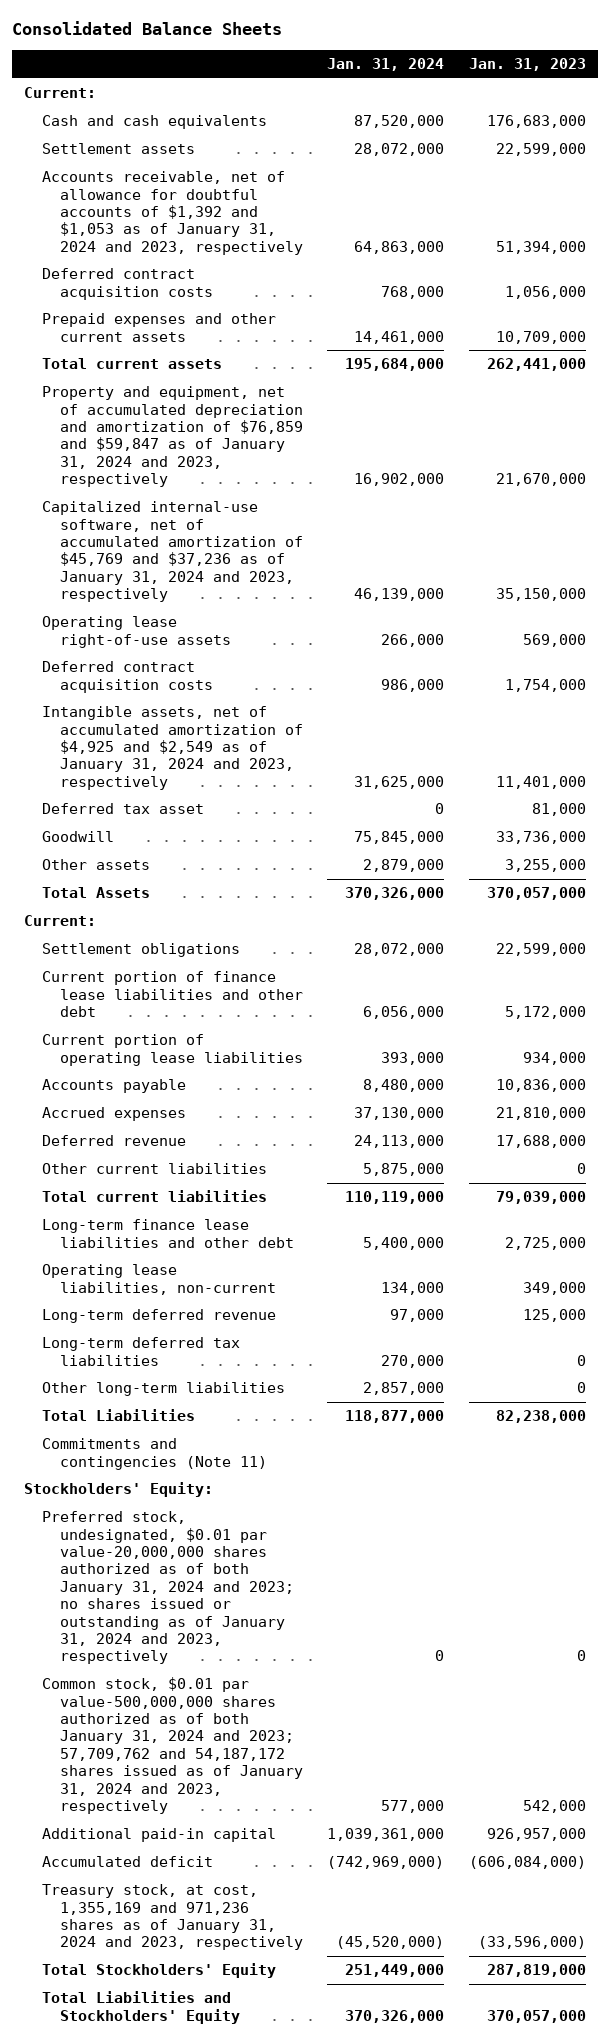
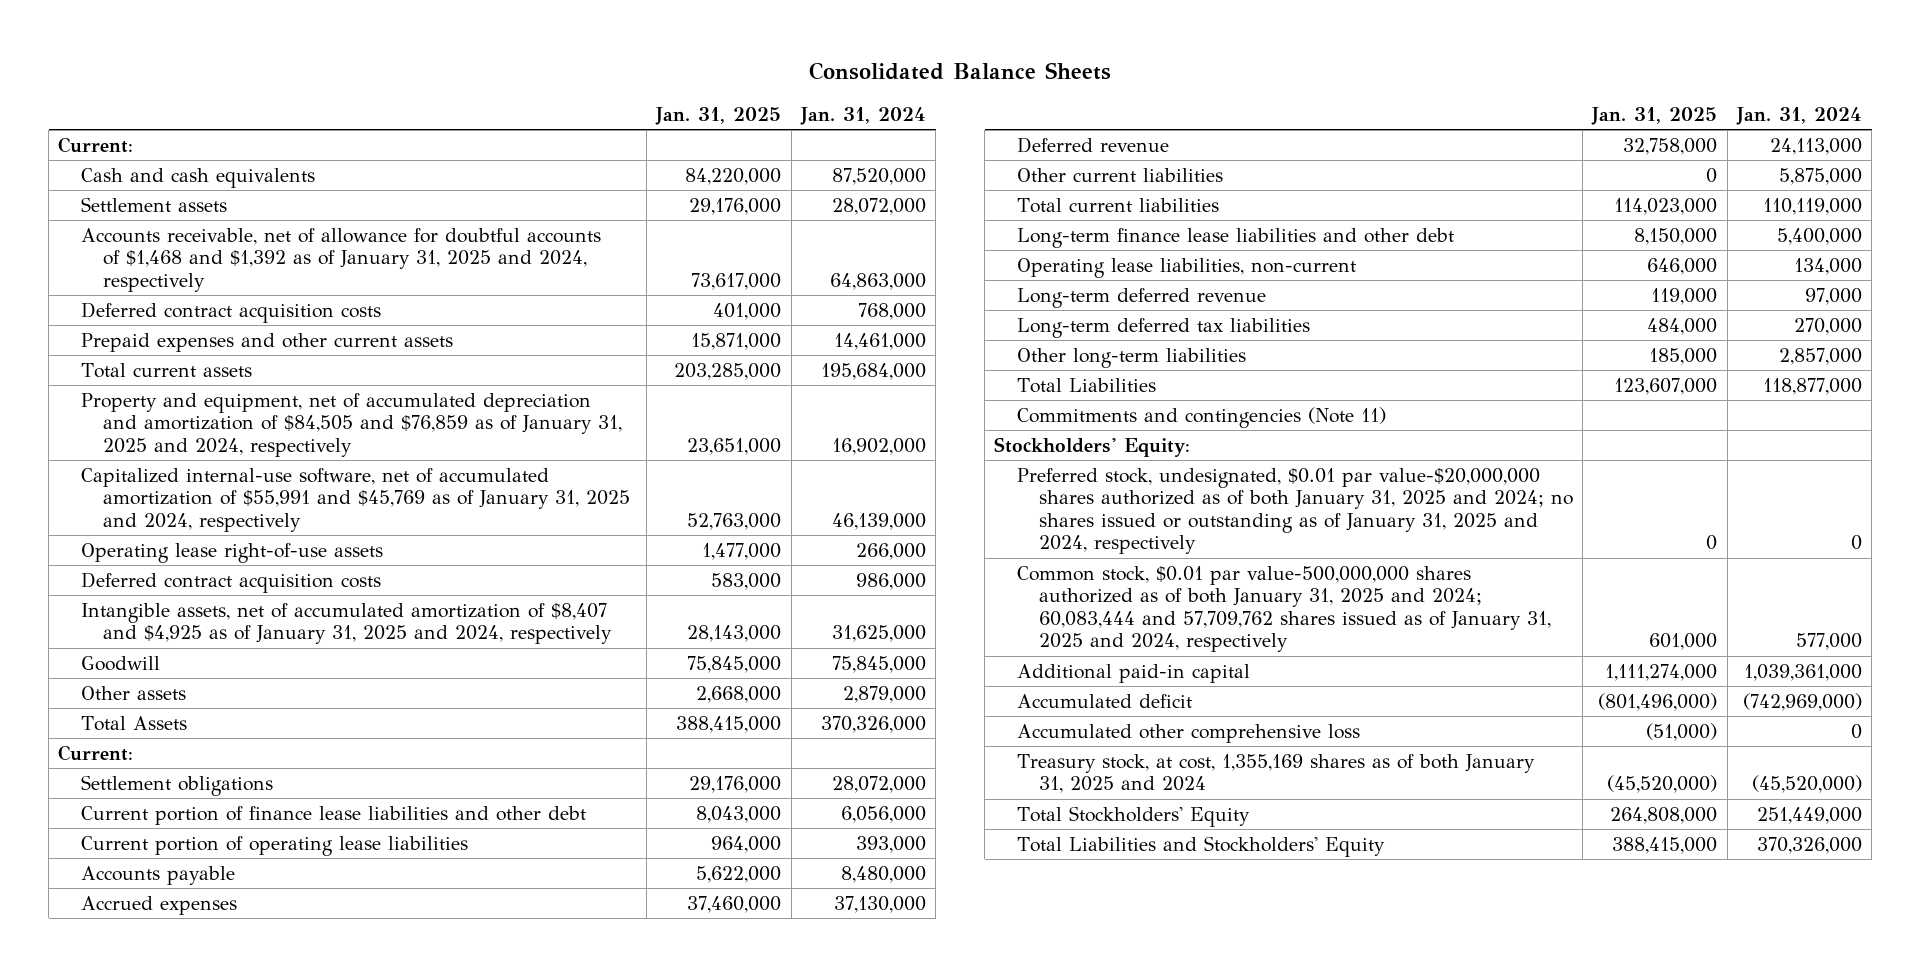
- | Jan. 31, 2024 | Jan. 31, 2023
+ | Jan. 31, 2025 | Jan. 31, 2024
- Accounts receivable, net of allowance for doubtful accounts of $1,392 and $1,053 as of January 31, 2024 and 2023, respectively | 64,863,000 | 51,394,000
+ Accounts receivable, net of allowance for doubtful accounts of $1,468 and $1,392 as of January 31, 2025 and 2024, respectively | 73,617,000 | 64,863,000
- Property and equipment, net of accumulated depreciation and amortization of $76,859 and $59,847 as of January 31, 2024 and 2023, respectively | 16,902,000 | 21,670,000
- Capitalized internal-use software, net of accumulated amortization of $45,769 and $37,236 as of January 31, 2024 and 2023, respectively | 46,139,000 | 35,150,000
+ Property and equipment, net of accumulated depreciation and amortization of $84,505 and $76,859 as of January 31, 2025 and 2024, respectively | 23,651,000 | 16,902,000
+ Capitalized internal-use software, net of accumulated amortization of $55,991 and $45,769 as of January 31, 2025 and 2024, respectively | 52,763,000 | 46,139,000
- Intangible assets, net of accumulated amortization of $4,925 and $2,549 as of January 31, 2024 and 2023, respectively | 31,625,000 | 11,401,000
- Deferred tax asset | 0 | 81,000
+ Intangible assets, net of accumulated amortization of $8,407 and $4,925 as of January 31, 2025 and 2024, respectively | 28,143,000 | 31,625,000
- Preferred stock, undesignated, $0.01 par value-20,000,000 shares authorized as of both January 31, 2024 and 2023; no shares issued or outstanding as of January 31, 2024 and 2023, respectively | 0 | 0
- Common stock, $0.01 par value-500,000,000 shares authorized as of both January 31, 2024 and 2023; 57,709,762 and 54,187,172 shares issued as of January 31, 2024 and 2023, respectively | 577,000 | 542,000
+ Preferred stock, undesignated, $0.01 par value-$20,000,000 shares authorized as of both January 31, 2025 and 2024; no shares issued or outstanding as of January 31, 2025 and 2024, respectively | 0 | 0
+ Common stock, $0.01 par value-500,000,000 shares authorized as of both January 31, 2025 and 2024; 60,083,444 and 57,709,762 shares issued as of January 31, 2025 and 2024, respectively | 601,000 | 577,000
- Treasury stock, at cost, 1,355,169 and 971,236 shares as of January 31, 2024 and 2023, respectively | (45,520,000) | (33,596,000)
+ Accumulated other comprehensive loss | (51,000) | 0
+ Treasury stock, at cost, 1,355,169 shares as of both January 31, 2025 and 2024 | (45,520,000) | (45,520,000)

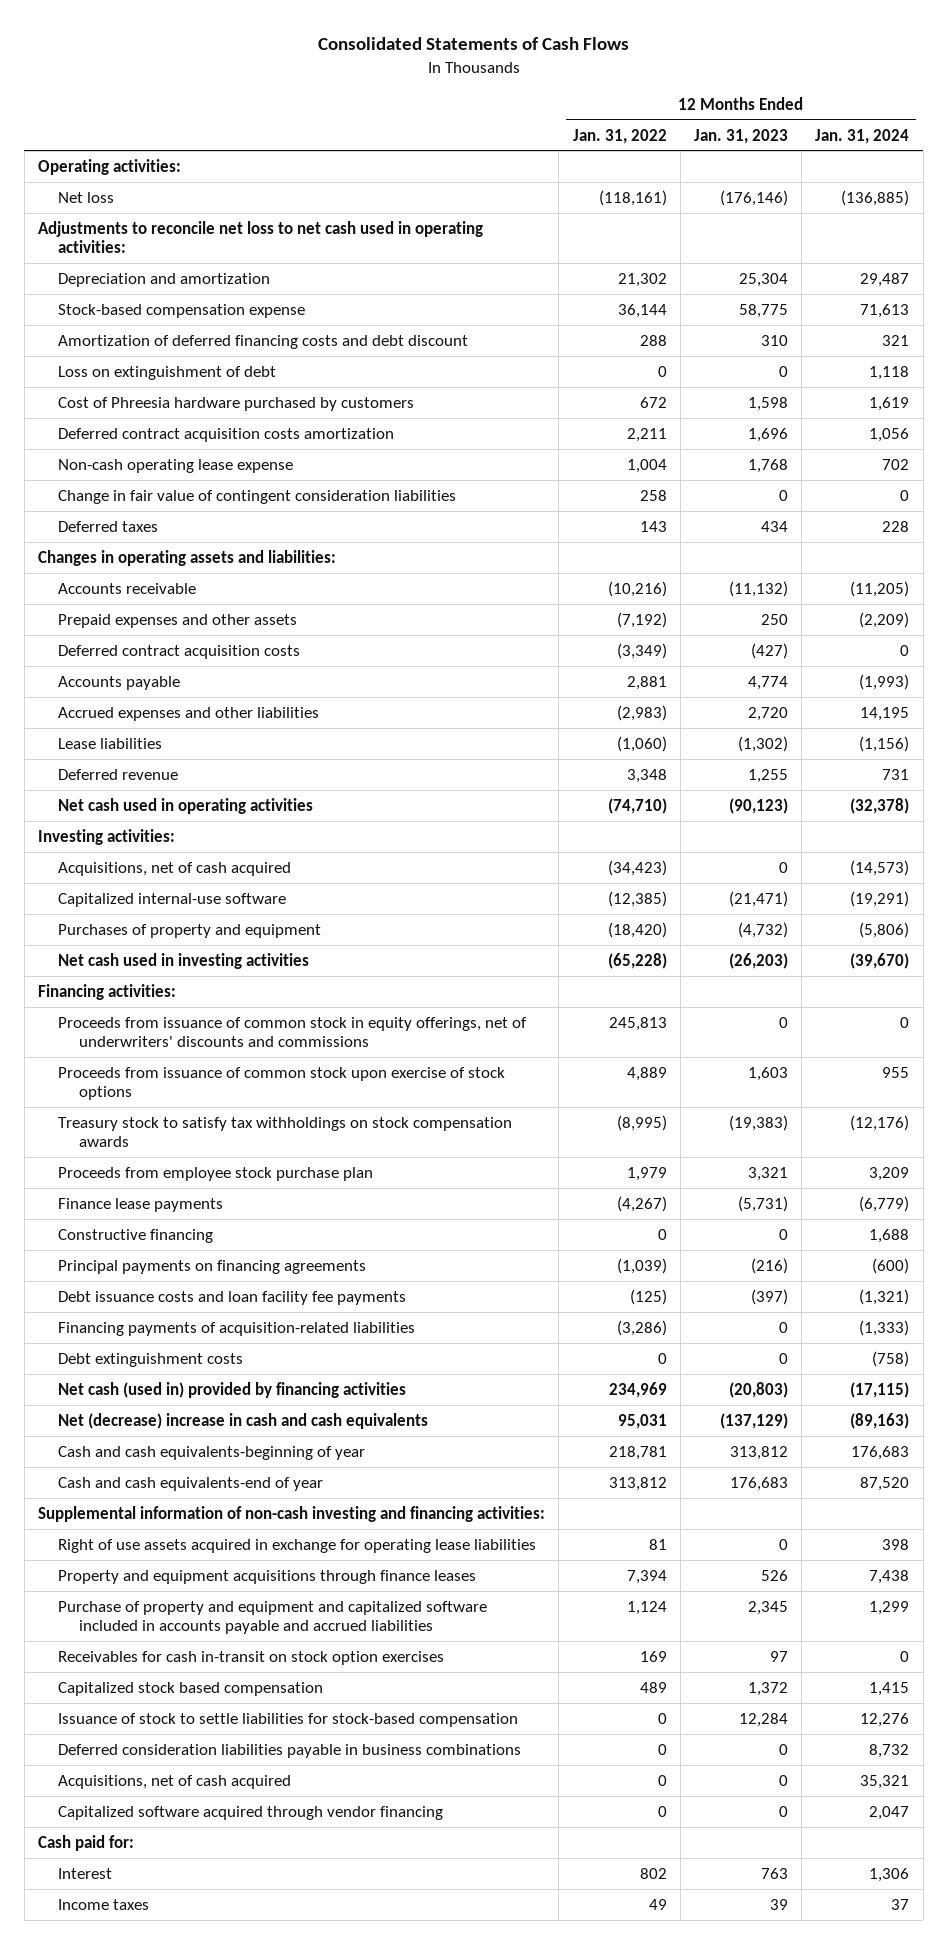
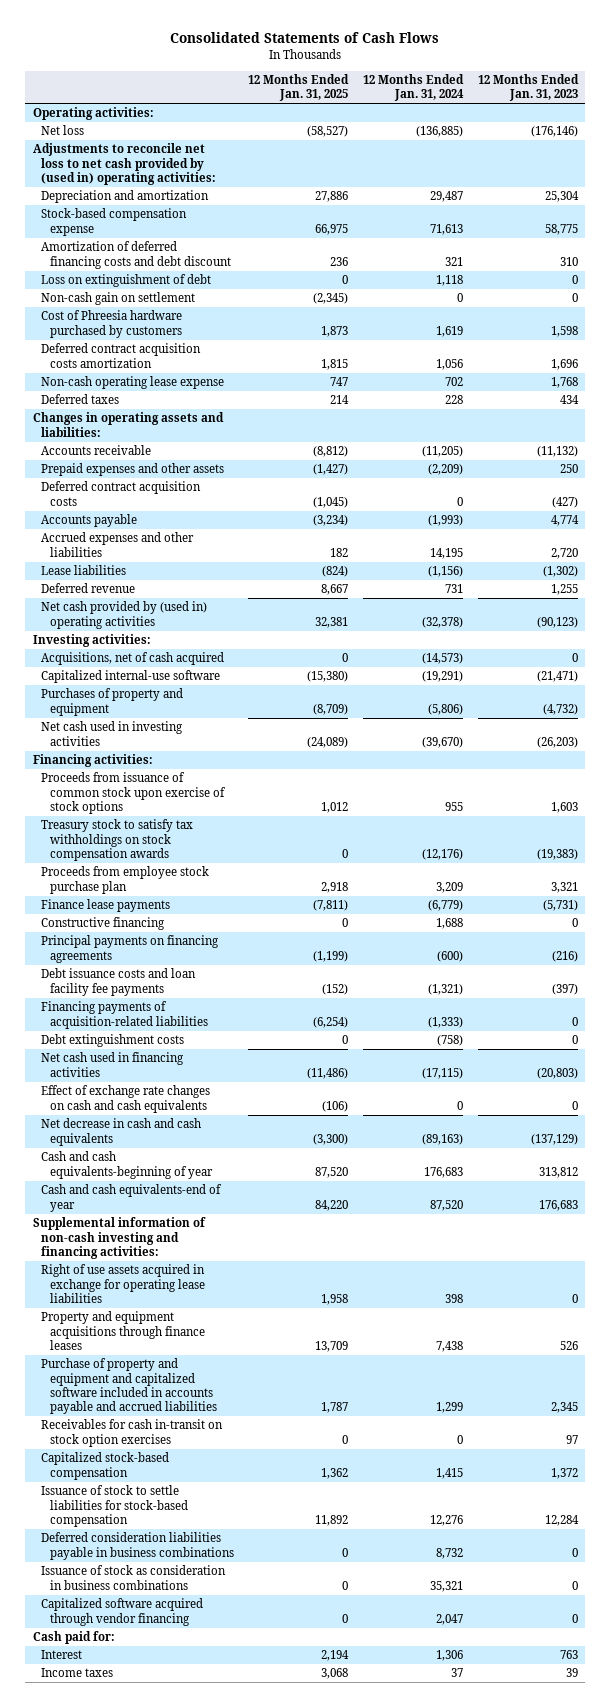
- | 12 Months Ended Jan. 31, 2022 | 12 Months Ended Jan. 31, 2023 | 12 Months Ended Jan. 31, 2024
+ | 12 Months Ended Jan. 31, 2025 | 12 Months Ended Jan. 31, 2024 | 12 Months Ended Jan. 31, 2023
- Adjustments to reconcile net loss to net cash used in operating activities:
+ Adjustments to reconcile net loss to net cash provided by (used in) operating activities:
+ Non-cash gain on settlement | (2,345) | 0 | 0
- Change in fair value of contingent consideration liabilities | 258 | 0 | 0
- Net cash used in operating activities | (74,710) | (90,123) | (32,378)
+ Net cash provided by (used in) operating activities | 32,381 | (32,378) | (90,123)
- Proceeds from issuance of common stock in equity offerings, net of underwriters' discounts and commissions | 245,813 | 0 | 0
- Net cash (used in) provided by financing activities | 234,969 | (20,803) | (17,115)
- Net (decrease) increase in cash and cash equivalents | 95,031 | (137,129) | (89,163)
+ Net cash used in financing activities | (11,486) | (17,115) | (20,803)
+ Effect of exchange rate changes on cash and cash equivalents | (106) | 0 | 0
+ Net decrease in cash and cash equivalents | (3,300) | (89,163) | (137,129)
- Capitalized stock based compensation | 489 | 1,372 | 1,415
+ Capitalized stock-based compensation | 1,362 | 1,415 | 1,372
- Acquisitions, net of cash acquired | 0 | 0 | 35,321
+ Issuance of stock as consideration in business combinations | 0 | 35,321 | 0

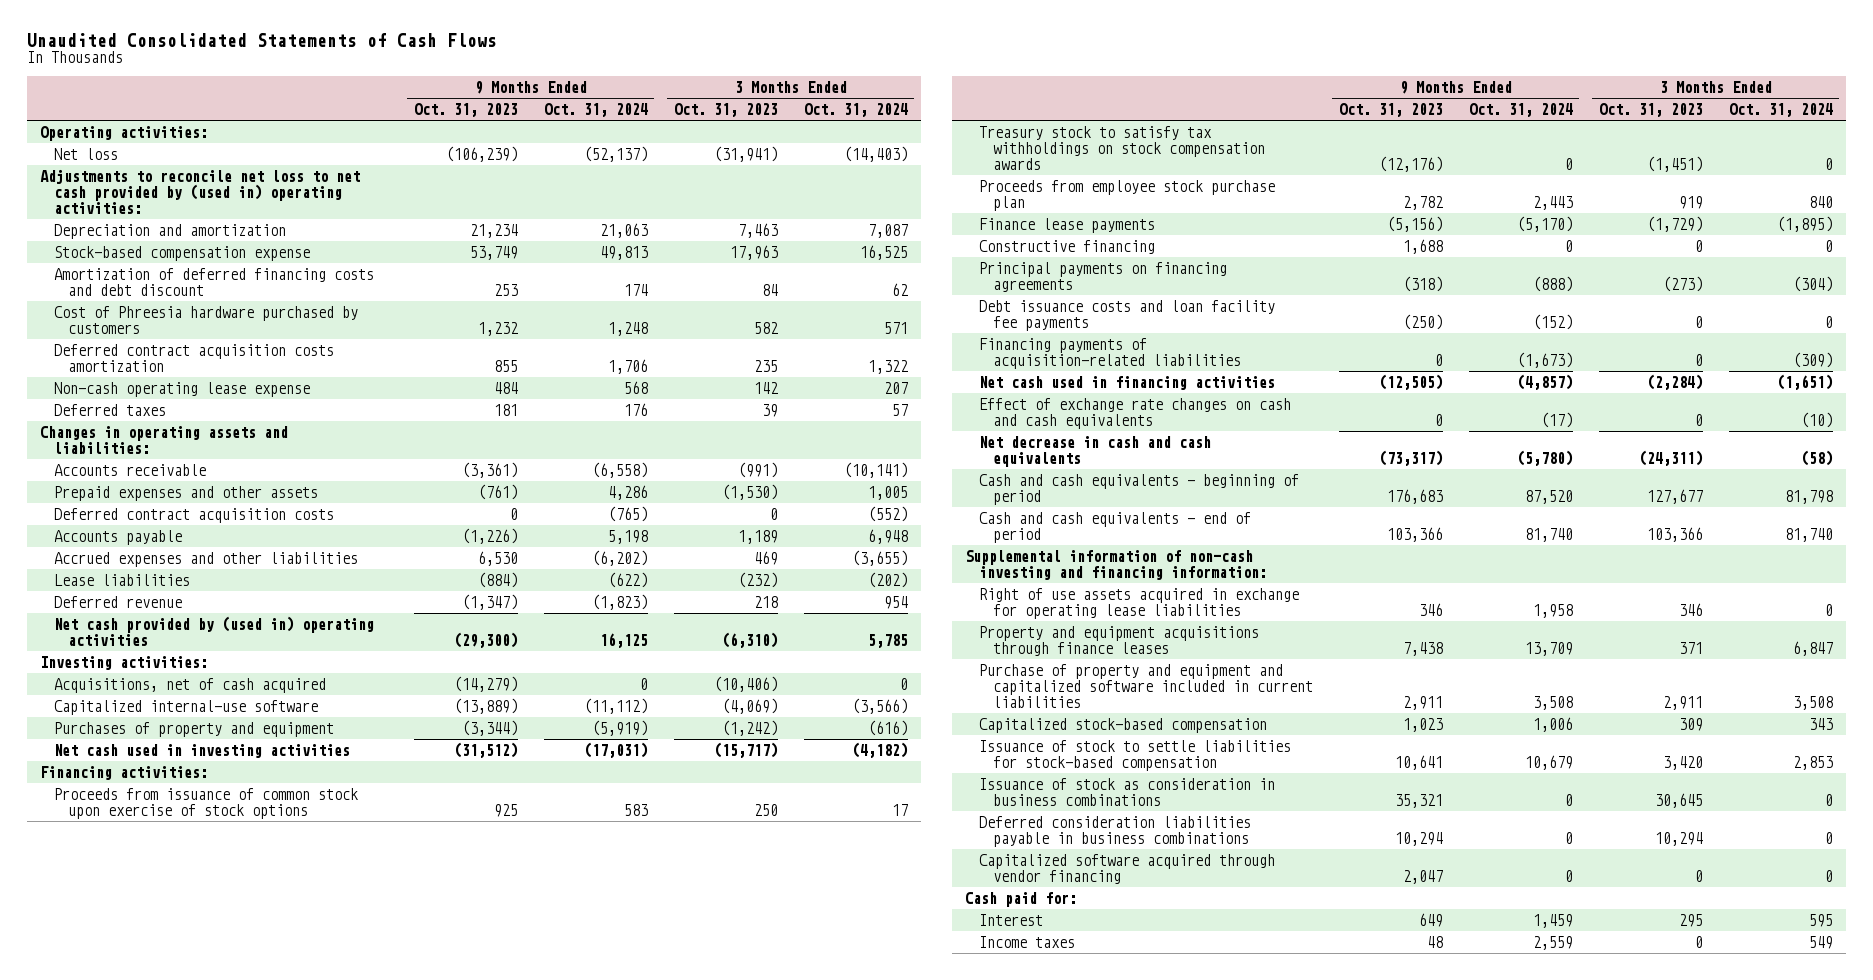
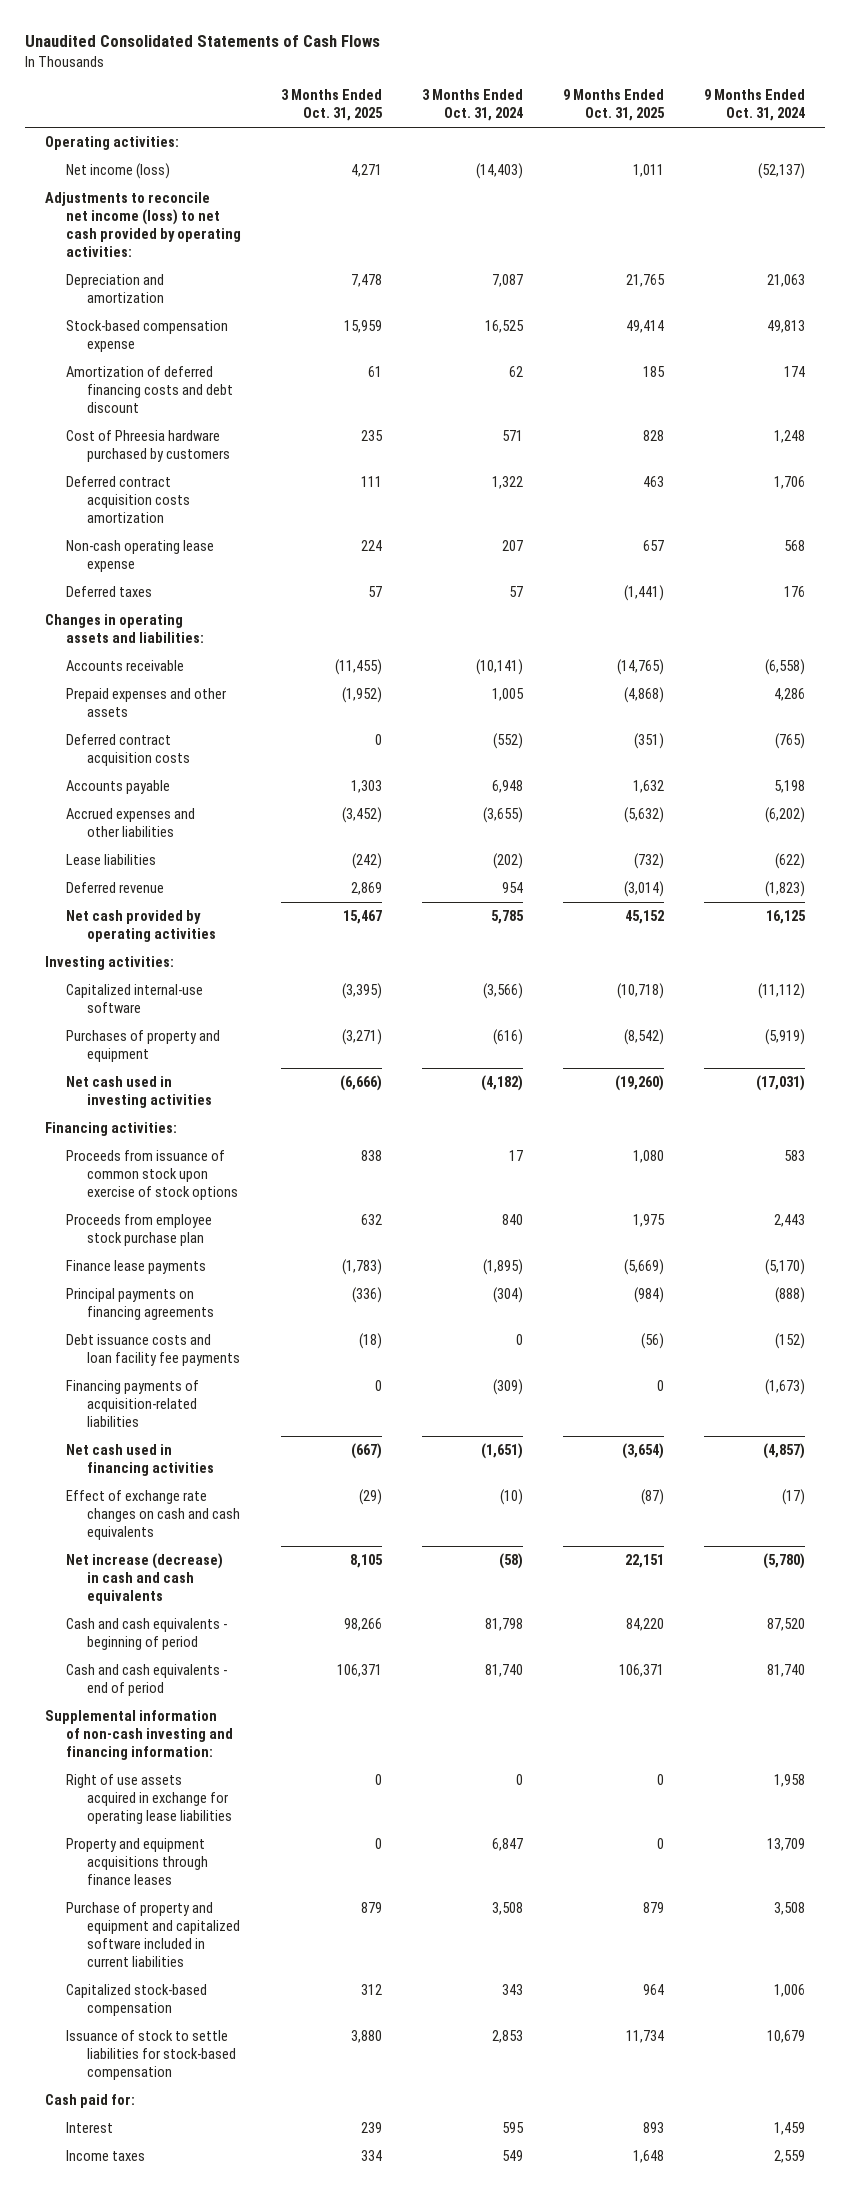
- | 9 Months Ended Oct. 31, 2023 | 9 Months Ended Oct. 31, 2024 | 3 Months Ended Oct. 31, 2023 | 3 Months Ended Oct. 31, 2024
+ | 3 Months Ended Oct. 31, 2025 | 3 Months Ended Oct. 31, 2024 | 9 Months Ended Oct. 31, 2025 | 9 Months Ended Oct. 31, 2024
- Net loss | (106,239) | (52,137) | (31,941) | (14,403)
- Adjustments to reconcile net loss to net cash provided by (used in) operating activities:
+ Net income (loss) | 4,271 | (14,403) | 1,011 | (52,137)
+ Adjustments to reconcile net income (loss) to net cash provided by operating activities:
- Net cash provided by (used in) operating activities | (29,300) | 16,125 | (6,310) | 5,785
+ Net cash provided by operating activities | 15,467 | 5,785 | 45,152 | 16,125
- Acquisitions, net of cash acquired | (14,279) | 0 | (10,406) | 0
- Treasury stock to satisfy tax withholdings on stock compensation awards | (12,176) | 0 | (1,451) | 0
- Constructive financing | 1,688 | 0 | 0 | 0
- Net decrease in cash and cash equivalents | (73,317) | (5,780) | (24,311) | (58)
+ Net increase (decrease) in cash and cash equivalents | 8,105 | (58) | 22,151 | (5,780)
- Issuance of stock as consideration in business combinations | 35,321 | 0 | 30,645 | 0
- Deferred consideration liabilities payable in business combinations | 10,294 | 0 | 10,294 | 0
- Capitalized software acquired through vendor financing | 2,047 | 0 | 0 | 0

